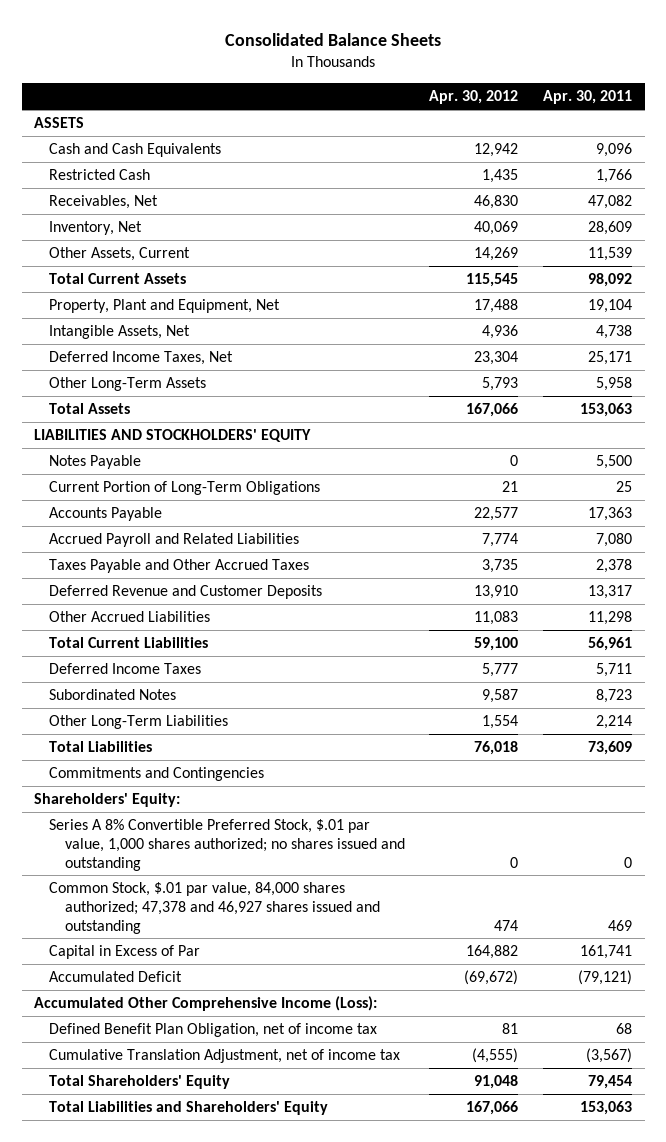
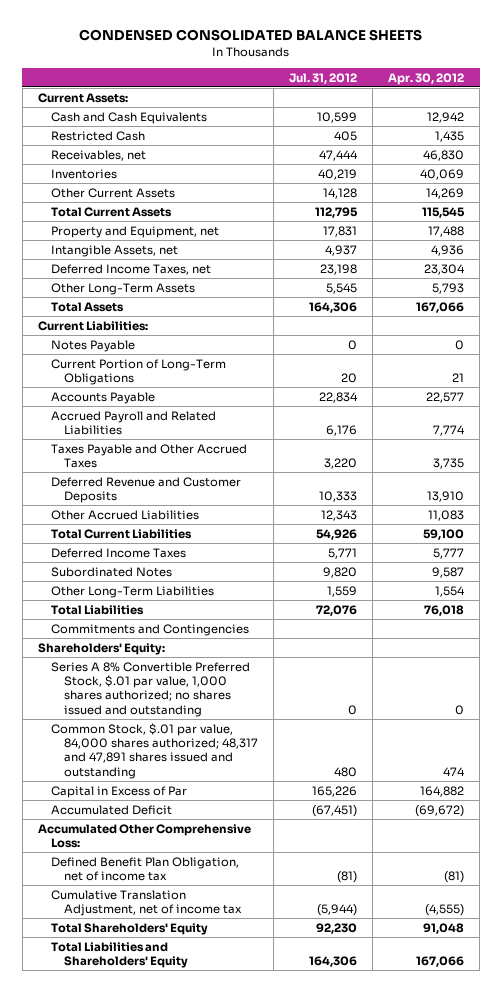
- Consolidated Balance Sheets
+ CONDENSED CONSOLIDATED BALANCE SHEETS
- | Apr. 30, 2012 | Apr. 30, 2011
+ | Jul. 31, 2012 | Apr. 30, 2012
- ASSETS
+ Current Assets:
- Receivables, Net | 46,830 | 47,082
- Inventory, Net | 40,069 | 28,609
- Other Assets, Current | 14,269 | 11,539
+ Receivables, net | 47,444 | 46,830
+ Inventories | 40,219 | 40,069
+ Other Current Assets | 14,128 | 14,269
- Property, Plant and Equipment, Net | 17,488 | 19,104
- Intangible Assets, Net | 4,936 | 4,738
- Deferred Income Taxes, Net | 23,304 | 25,171
+ Property and Equipment, net | 17,831 | 17,488
+ Intangible Assets, net | 4,937 | 4,936
+ Deferred Income Taxes, net | 23,198 | 23,304
- LIABILITIES AND STOCKHOLDERS' EQUITY
+ Current Liabilities:
- Common Stock, $.01 par value, 84,000 shares authorized; 47,378 and 46,927 shares issued and outstanding | 474 | 469
+ Common Stock, $.01 par value, 84,000 shares authorized; 48,317 and 47,891 shares issued and outstanding | 480 | 474
- Accumulated Other Comprehensive Income (Loss):
- Defined Benefit Plan Obligation, net of income tax | 81 | 68
+ Accumulated Other Comprehensive Loss:
+ Defined Benefit Plan Obligation, net of income tax | (81) | (81)

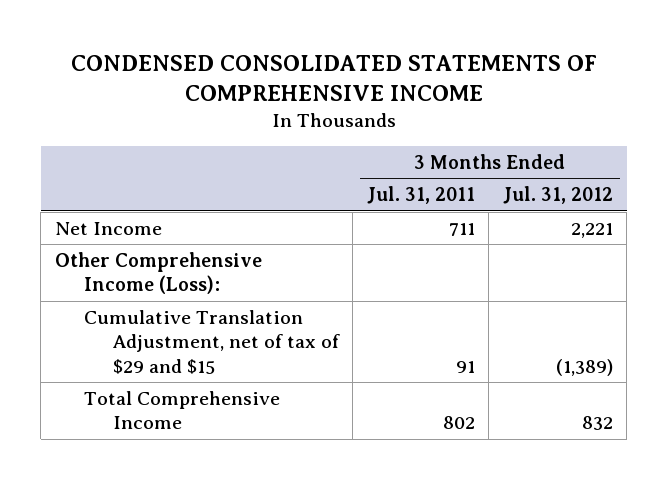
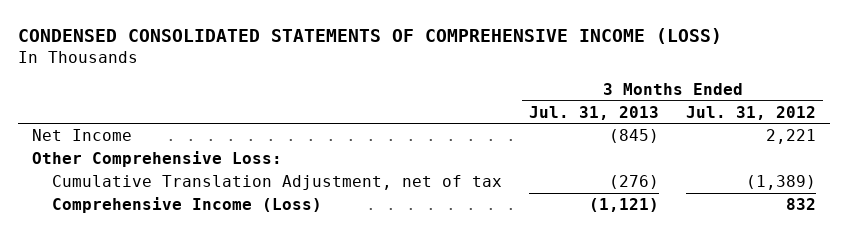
- CONDENSED CONSOLIDATED STATEMENTS OF COMPREHENSIVE INCOME
+ CONDENSED CONSOLIDATED STATEMENTS OF COMPREHENSIVE INCOME (LOSS)
- | 3 Months Ended Jul. 31, 2011 | 3 Months Ended Jul. 31, 2012
+ | 3 Months Ended Jul. 31, 2013 | 3 Months Ended Jul. 31, 2012
- Other Comprehensive Income (Loss):
- Cumulative Translation Adjustment, net of tax of $29 and $15 | 91 | (1,389)
- Total Comprehensive Income | 802 | 832
+ Other Comprehensive Loss:
+ Cumulative Translation Adjustment, net of tax | (276) | (1,389)
+ Comprehensive Income (Loss) | (1,121) | 832

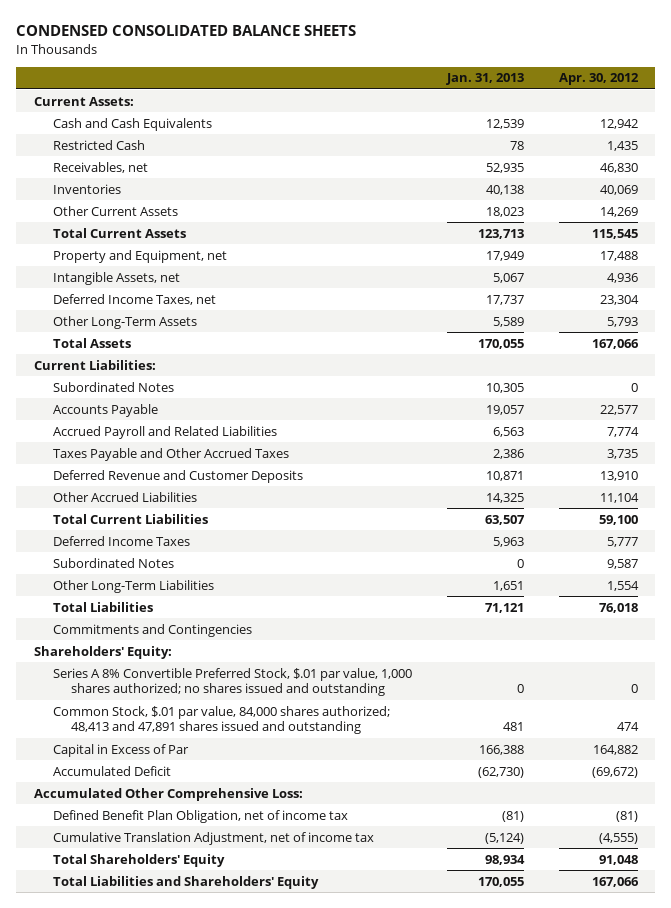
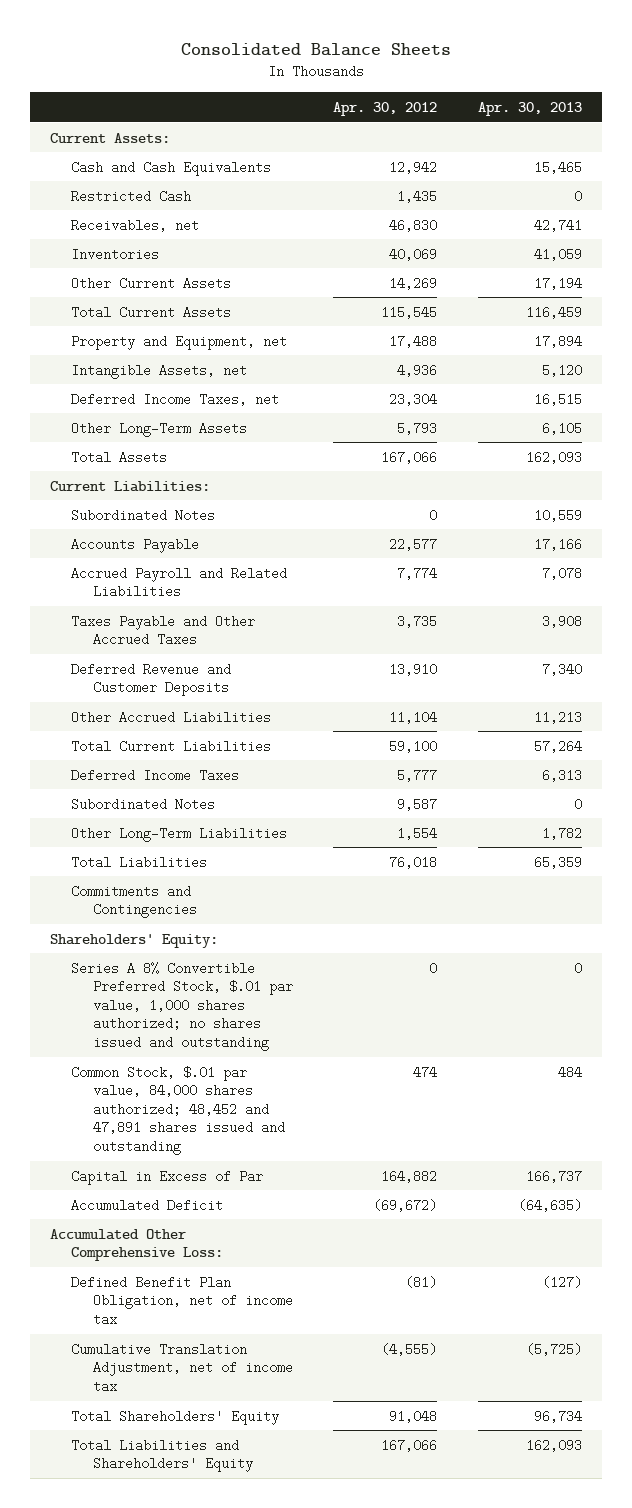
- CONDENSED CONSOLIDATED BALANCE SHEETS
+ Consolidated Balance Sheets
- | Jan. 31, 2013 | Apr. 30, 2012
+ | Apr. 30, 2012 | Apr. 30, 2013
- Common Stock, $.01 par value, 84,000 shares authorized; 48,413 and 47,891 shares issued and outstanding | 481 | 474
+ Common Stock, $.01 par value, 84,000 shares authorized; 48,452 and 47,891 shares issued and outstanding | 474 | 484

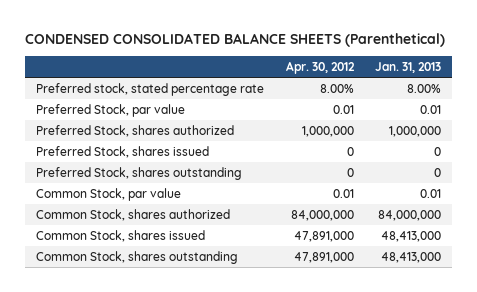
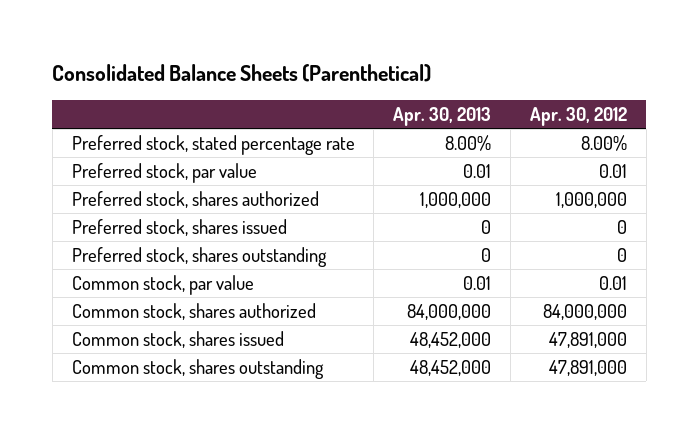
- CONDENSED CONSOLIDATED BALANCE SHEETS (Parenthetical)
+ Consolidated Balance Sheets (Parenthetical)
- | Apr. 30, 2012 | Jan. 31, 2013
+ | Apr. 30, 2013 | Apr. 30, 2012
- Preferred Stock, par value | 0.01 | 0.01
- Preferred Stock, shares authorized | 1,000,000 | 1,000,000
- Preferred Stock, shares issued | 0 | 0
- Preferred Stock, shares outstanding | 0 | 0
- Common Stock, par value | 0.01 | 0.01
- Common Stock, shares authorized | 84,000,000 | 84,000,000
- Common Stock, shares issued | 47,891,000 | 48,413,000
- Common Stock, shares outstanding | 47,891,000 | 48,413,000
+ Preferred stock, par value | 0.01 | 0.01
+ Preferred stock, shares authorized | 1,000,000 | 1,000,000
+ Preferred stock, shares issued | 0 | 0
+ Preferred stock, shares outstanding | 0 | 0
+ Common stock, par value | 0.01 | 0.01
+ Common stock, shares authorized | 84,000,000 | 84,000,000
+ Common stock, shares issued | 48,452,000 | 47,891,000
+ Common stock, shares outstanding | 48,452,000 | 47,891,000

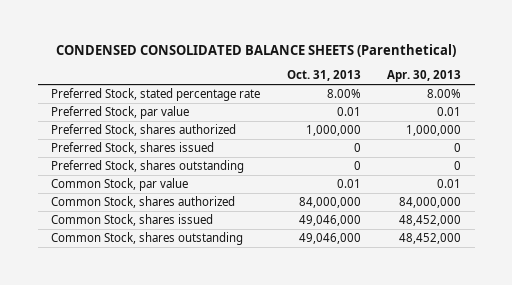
- Consolidated Balance Sheets (Parenthetical)
+ CONDENSED CONSOLIDATED BALANCE SHEETS (Parenthetical)
- | Apr. 30, 2013 | Apr. 30, 2012
+ | Oct. 31, 2013 | Apr. 30, 2013
- Preferred stock, stated percentage rate | 8.00% | 8.00%
- Preferred stock, par value | 0.01 | 0.01
- Preferred stock, shares authorized | 1,000,000 | 1,000,000
- Preferred stock, shares issued | 0 | 0
- Preferred stock, shares outstanding | 0 | 0
- Common stock, par value | 0.01 | 0.01
- Common stock, shares authorized | 84,000,000 | 84,000,000
- Common stock, shares issued | 48,452,000 | 47,891,000
- Common stock, shares outstanding | 48,452,000 | 47,891,000
+ Preferred Stock, stated percentage rate | 8.00% | 8.00%
+ Preferred Stock, par value | 0.01 | 0.01
+ Preferred Stock, shares authorized | 1,000,000 | 1,000,000
+ Preferred Stock, shares issued | 0 | 0
+ Preferred Stock, shares outstanding | 0 | 0
+ Common Stock, par value | 0.01 | 0.01
+ Common Stock, shares authorized | 84,000,000 | 84,000,000
+ Common Stock, shares issued | 49,046,000 | 48,452,000
+ Common Stock, shares outstanding | 49,046,000 | 48,452,000

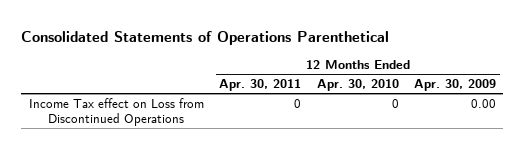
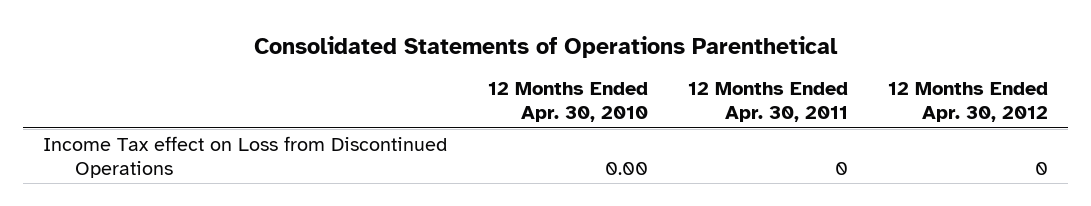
- | 12 Months Ended Apr. 30, 2011 | 12 Months Ended Apr. 30, 2010 | 12 Months Ended Apr. 30, 2009
+ | 12 Months Ended Apr. 30, 2010 | 12 Months Ended Apr. 30, 2011 | 12 Months Ended Apr. 30, 2012
- Income Tax effect on Loss from Discontinued Operations | 0 | 0 | 0.00
+ Income Tax effect on Loss from Discontinued Operations | 0.00 | 0 | 0

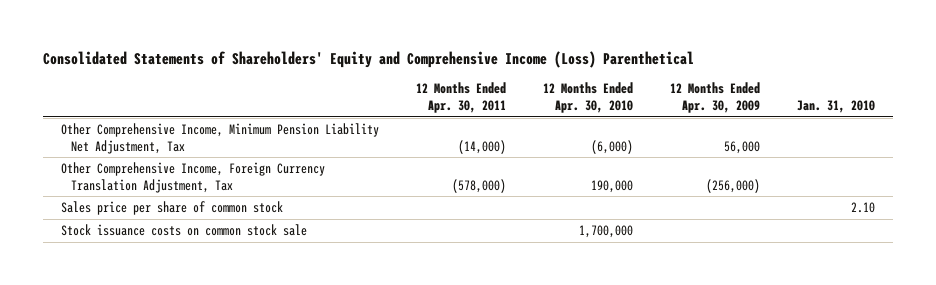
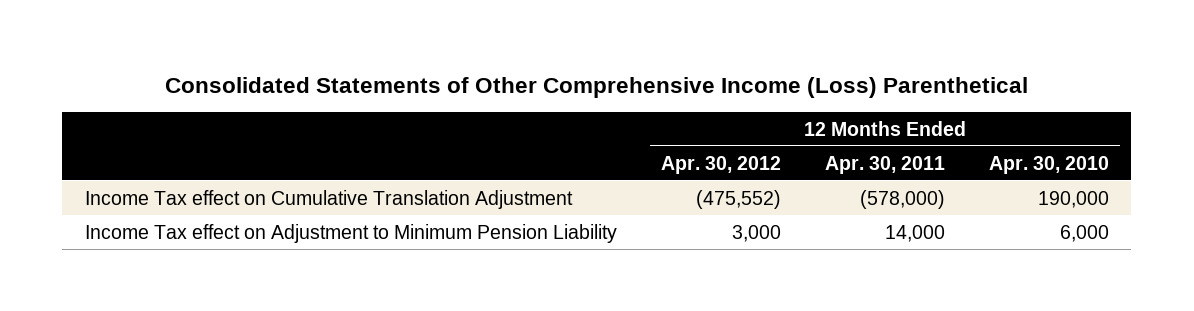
- Consolidated Statements of Shareholders' Equity and Comprehensive Income (Loss) Parenthetical
+ Consolidated Statements of Other Comprehensive Income (Loss) Parenthetical
- | 12 Months Ended Apr. 30, 2011 | 12 Months Ended Apr. 30, 2010 | 12 Months Ended Apr. 30, 2009 | Jan. 31, 2010
+ | 12 Months Ended Apr. 30, 2012 | 12 Months Ended Apr. 30, 2011 | 12 Months Ended Apr. 30, 2010
- Other Comprehensive Income, Minimum Pension Liability Net Adjustment, Tax | (14,000) | (6,000) | 56,000 |
- Other Comprehensive Income, Foreign Currency Translation Adjustment, Tax | (578,000) | 190,000 | (256,000) |
- Sales price per share of common stock | | | | 2.10
- Stock issuance costs on common stock sale | | 1,700,000 | |
+ Income Tax effect on Cumulative Translation Adjustment | (475,552) | (578,000) | 190,000
+ Income Tax effect on Adjustment to Minimum Pension Liability | 3,000 | 14,000 | 6,000

